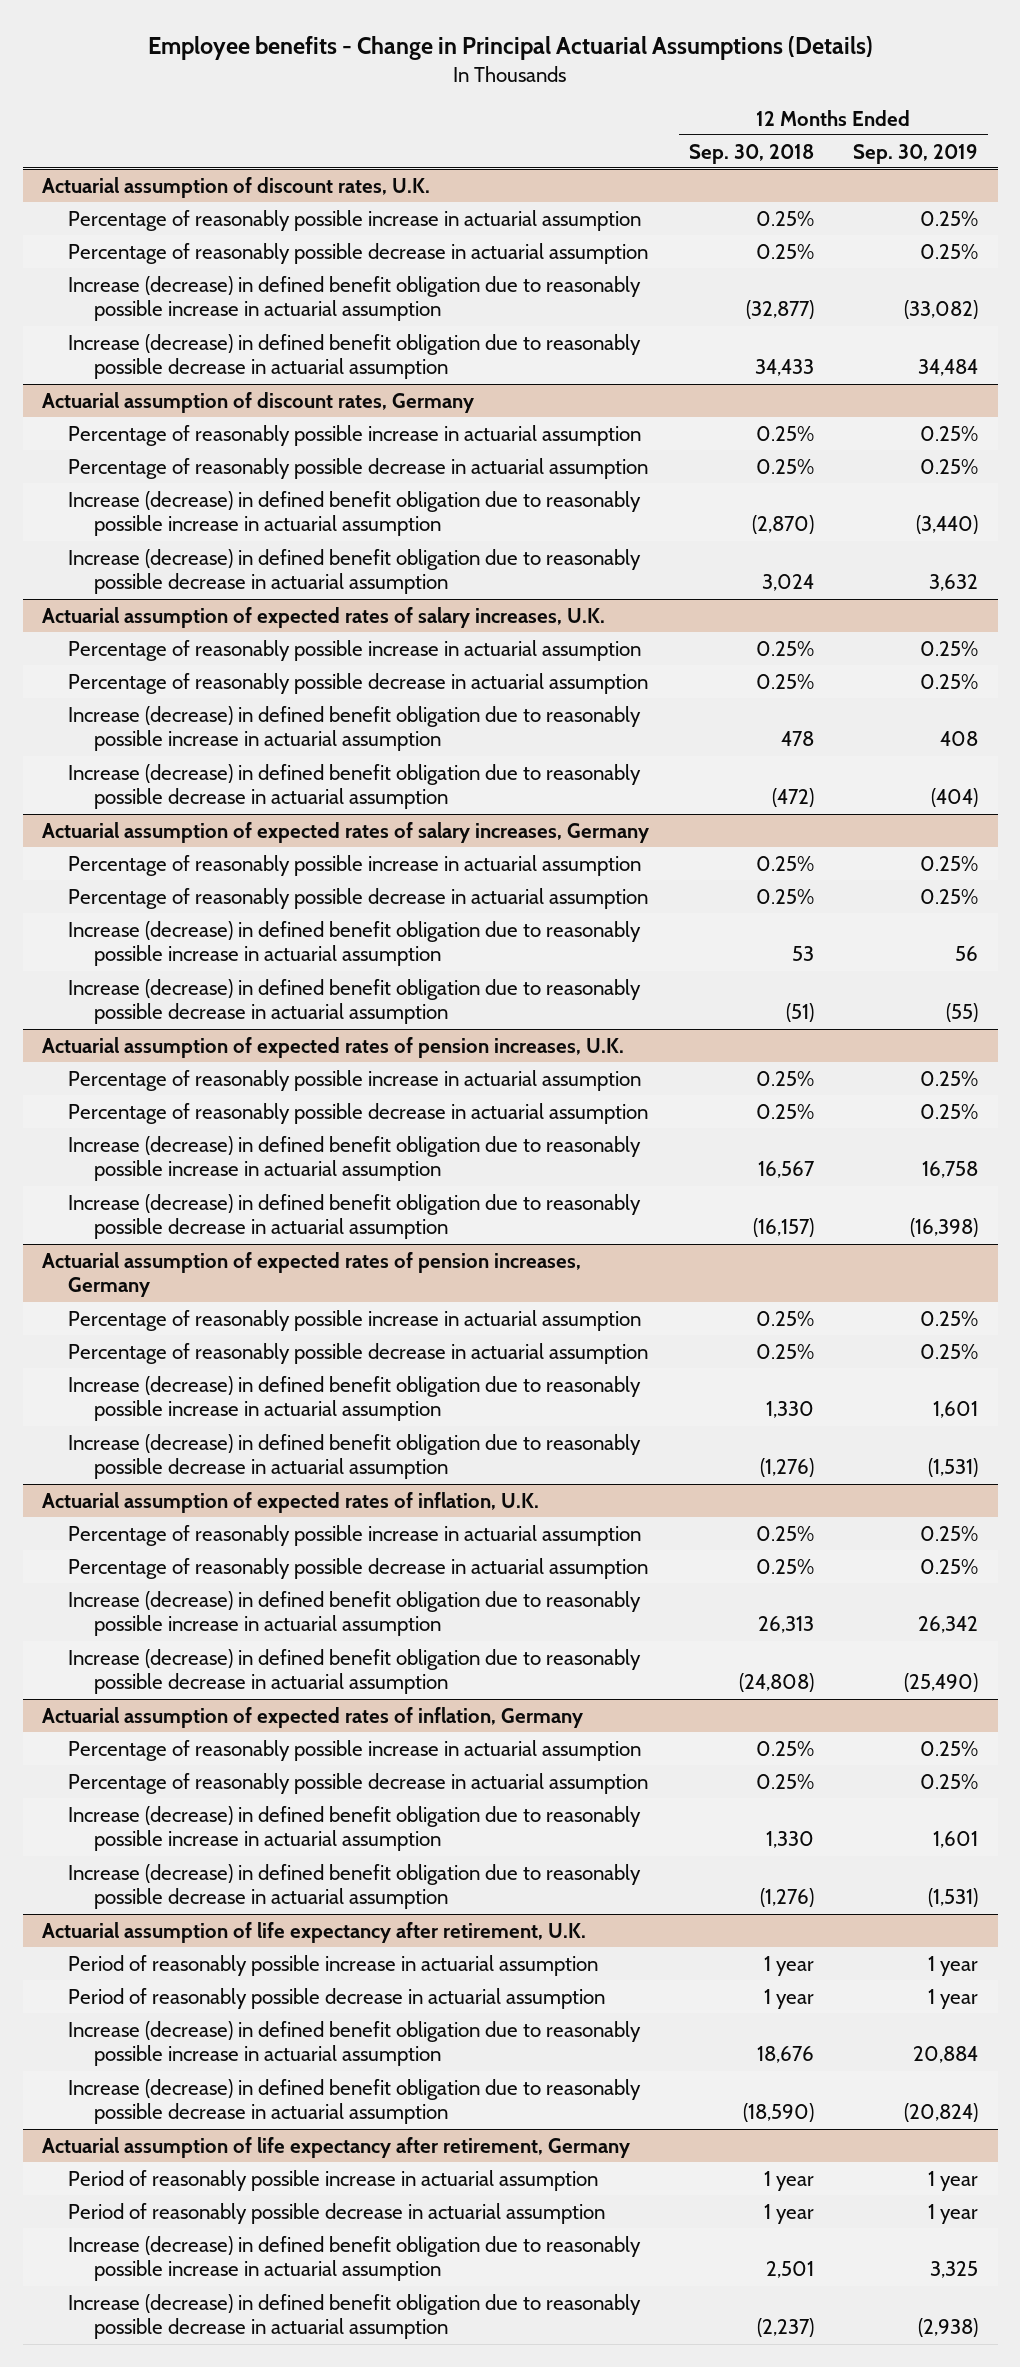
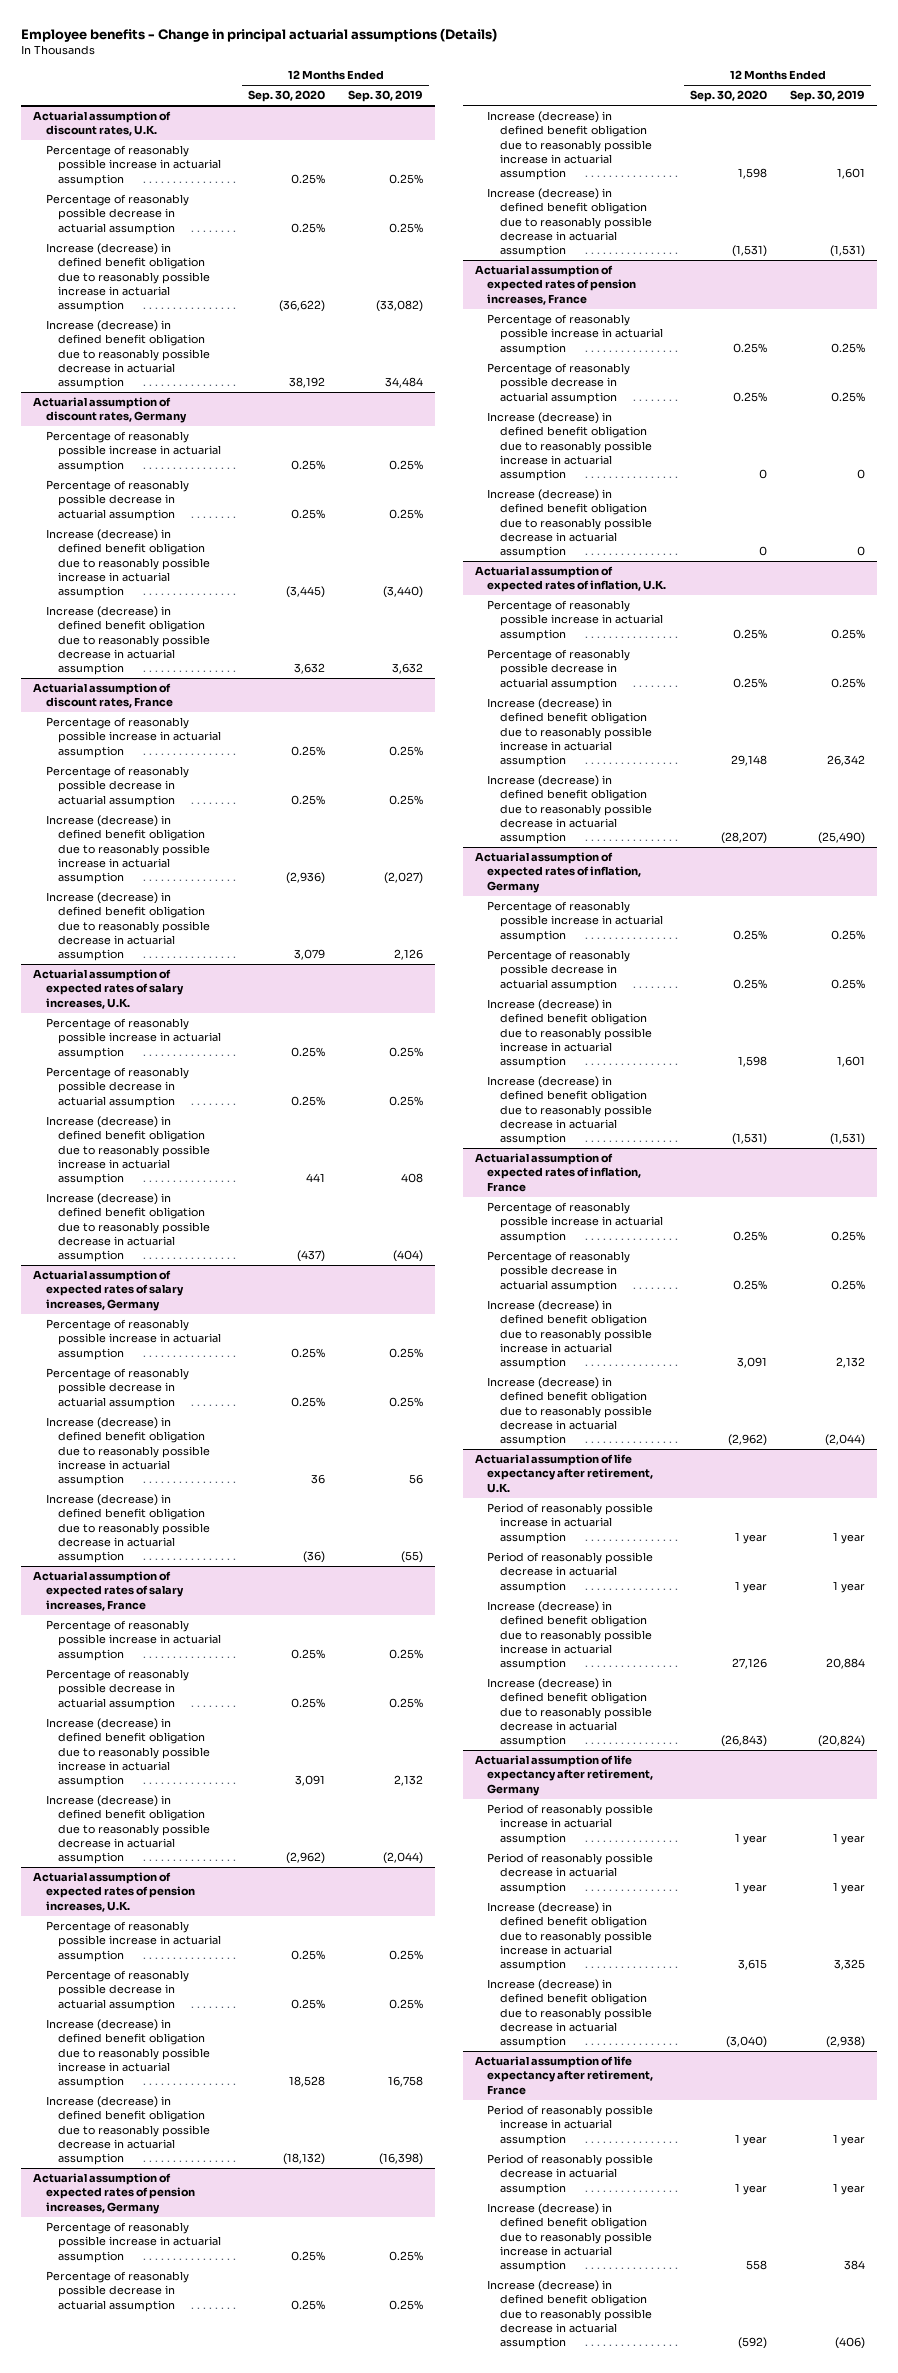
- Employee benefits - Change in Principal Actuarial Assumptions (Details)
+ Employee benefits - Change in principal actuarial assumptions (Details)
- | 12 Months Ended Sep. 30, 2018 | 12 Months Ended Sep. 30, 2019
+ | 12 Months Ended Sep. 30, 2020 | 12 Months Ended Sep. 30, 2019
+ Actuarial assumption of discount rates, France
+ Percentage of reasonably possible increase in actuarial assumption | 0.25% | 0.25%
+ Percentage of reasonably possible decrease in actuarial assumption | 0.25% | 0.25%
+ Increase (decrease) in defined benefit obligation due to reasonably possible increase in actuarial assumption | (2,936) | (2,027)
+ Increase (decrease) in defined benefit obligation due to reasonably possible decrease in actuarial assumption | 3,079 | 2,126
+ Actuarial assumption of expected rates of salary increases, France
+ Percentage of reasonably possible increase in actuarial assumption | 0.25% | 0.25%
+ Percentage of reasonably possible decrease in actuarial assumption | 0.25% | 0.25%
+ Increase (decrease) in defined benefit obligation due to reasonably possible increase in actuarial assumption | 3,091 | 2,132
+ Increase (decrease) in defined benefit obligation due to reasonably possible decrease in actuarial assumption | (2,962) | (2,044)
+ Actuarial assumption of expected rates of pension increases, France
+ Percentage of reasonably possible increase in actuarial assumption | 0.25% | 0.25%
+ Percentage of reasonably possible decrease in actuarial assumption | 0.25% | 0.25%
+ Increase (decrease) in defined benefit obligation due to reasonably possible increase in actuarial assumption | 0 | 0
+ Increase (decrease) in defined benefit obligation due to reasonably possible decrease in actuarial assumption | 0 | 0
+ Actuarial assumption of expected rates of inflation, France
+ Percentage of reasonably possible increase in actuarial assumption | 0.25% | 0.25%
+ Percentage of reasonably possible decrease in actuarial assumption | 0.25% | 0.25%
+ Increase (decrease) in defined benefit obligation due to reasonably possible increase in actuarial assumption | 3,091 | 2,132
+ Increase (decrease) in defined benefit obligation due to reasonably possible decrease in actuarial assumption | (2,962) | (2,044)
+ Actuarial assumption of life expectancy after retirement, France
+ Period of reasonably possible increase in actuarial assumption | 1 year | 1 year
+ Period of reasonably possible decrease in actuarial assumption | 1 year | 1 year
+ Increase (decrease) in defined benefit obligation due to reasonably possible increase in actuarial assumption | 558 | 384
+ Increase (decrease) in defined benefit obligation due to reasonably possible decrease in actuarial assumption | (592) | (406)

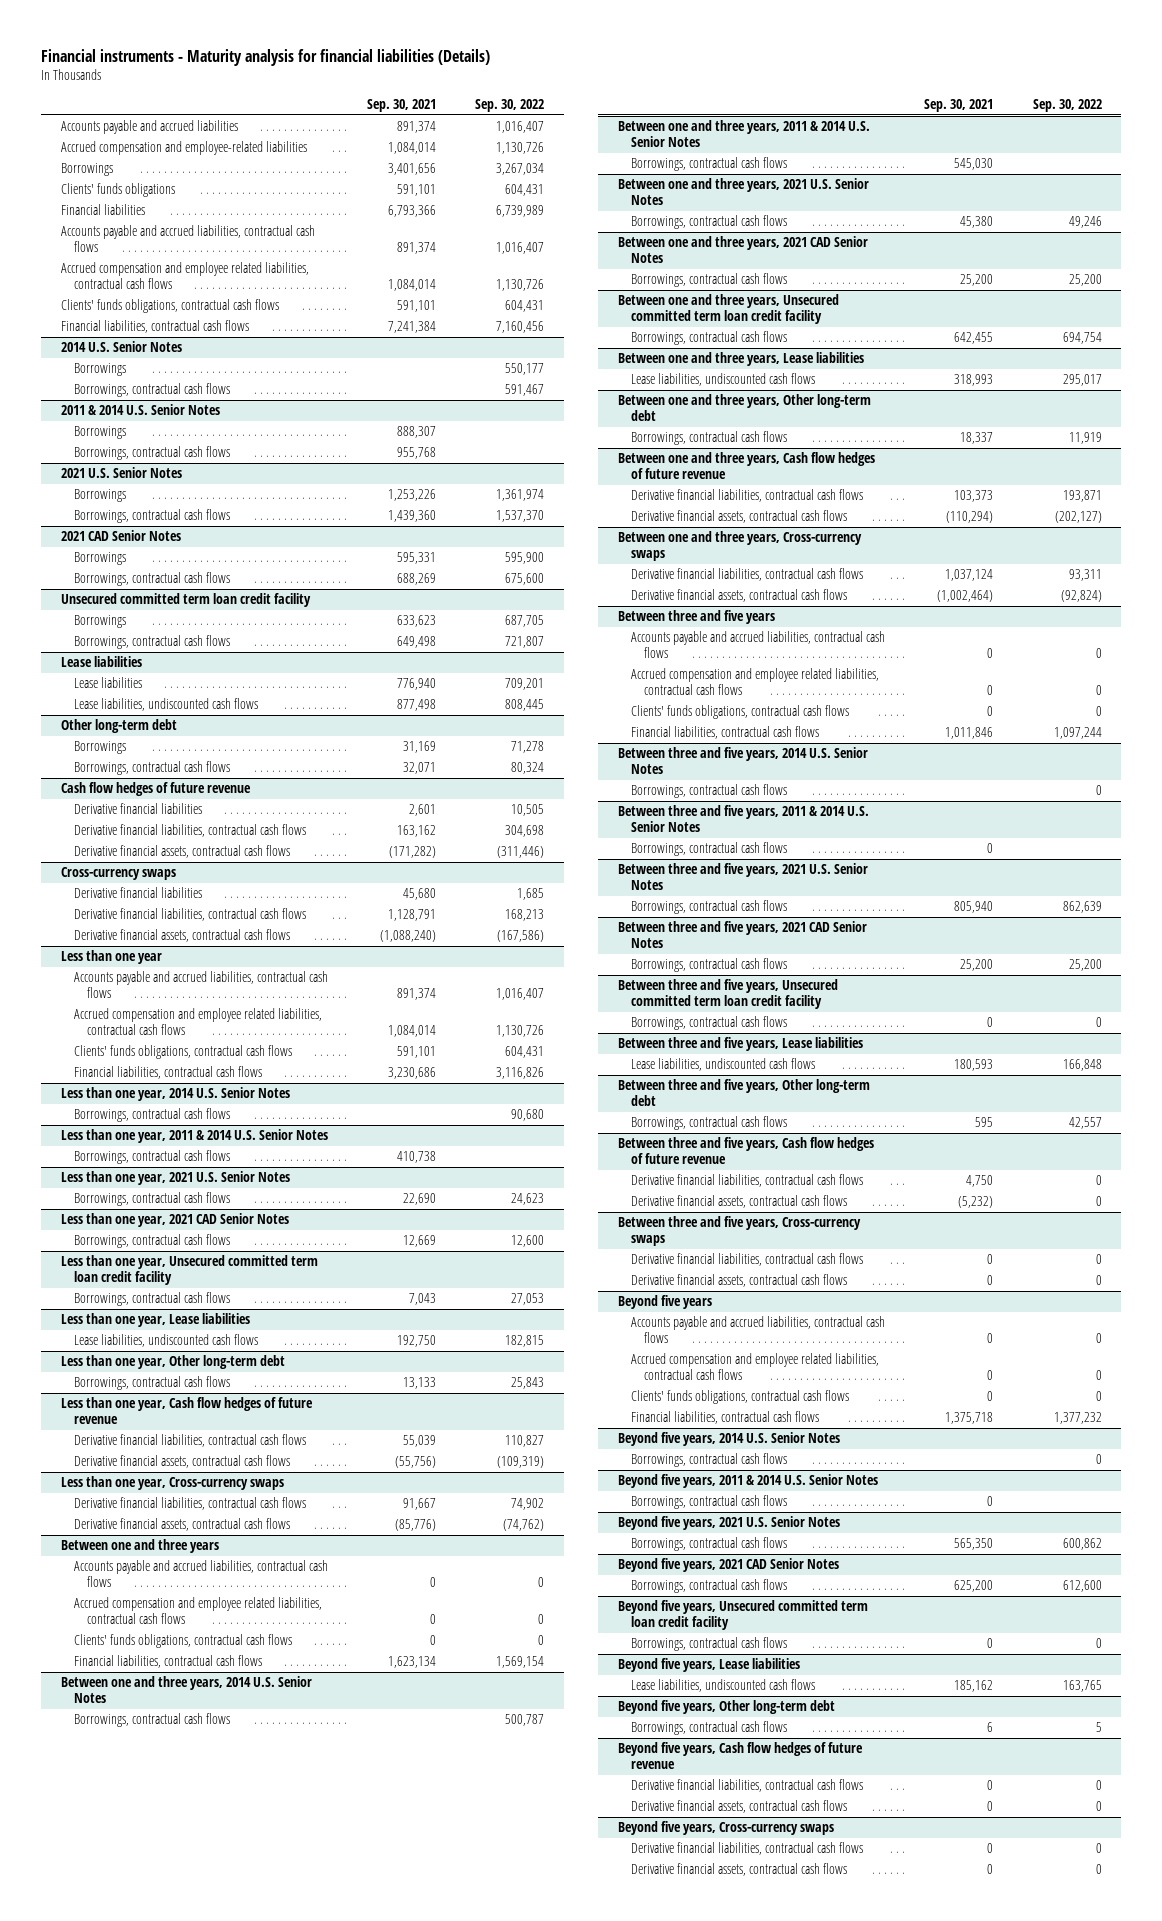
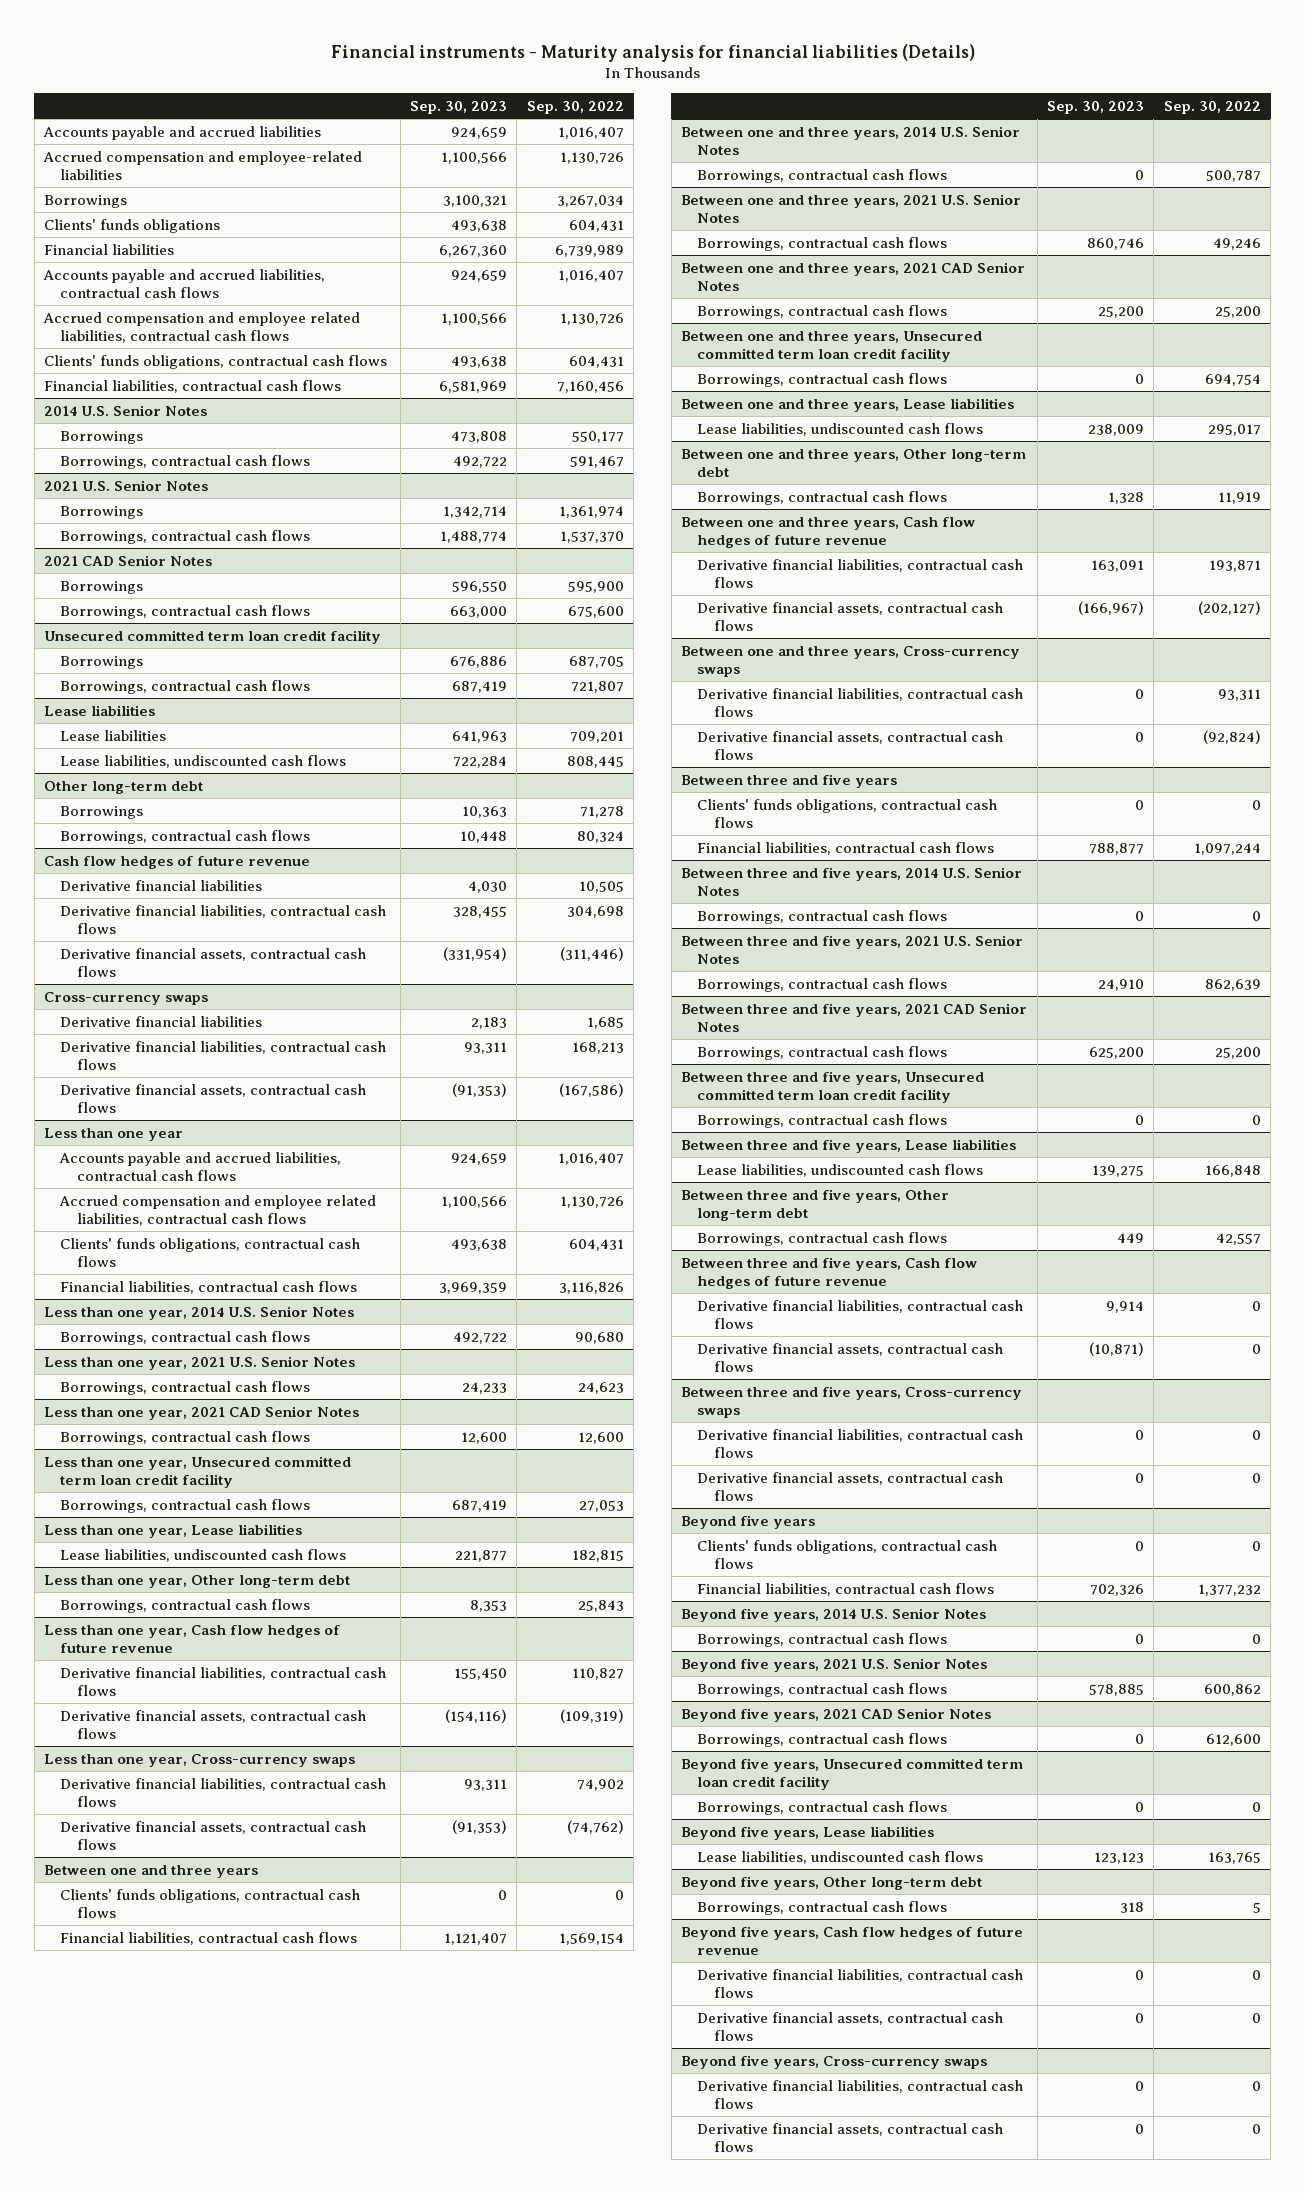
- | Sep. 30, 2021 | Sep. 30, 2022
+ | Sep. 30, 2023 | Sep. 30, 2022
- 2011 & 2014 U.S. Senior Notes
- Borrowings | 888,307 |
- Borrowings, contractual cash flows | 955,768 |
- Less than one year, 2011 & 2014 U.S. Senior Notes
- Borrowings, contractual cash flows | 410,738 |
@ Between one and three years
- Accounts payable and accrued liabilities, contractual cash flows | 0 | 0
- Accrued compensation and employee related liabilities, contractual cash flows | 0 | 0
- Between one and three years, 2011 & 2014 U.S. Senior Notes
- Borrowings, contractual cash flows | 545,030 |
@ Between three and five years
- Accounts payable and accrued liabilities, contractual cash flows | 0 | 0
- Accrued compensation and employee related liabilities, contractual cash flows | 0 | 0
- Between three and five years, 2011 & 2014 U.S. Senior Notes
- Borrowings, contractual cash flows | 0 |
@ Beyond five years
- Accounts payable and accrued liabilities, contractual cash flows | 0 | 0
- Accrued compensation and employee related liabilities, contractual cash flows | 0 | 0
- Beyond five years, 2011 & 2014 U.S. Senior Notes
- Borrowings, contractual cash flows | 0 |

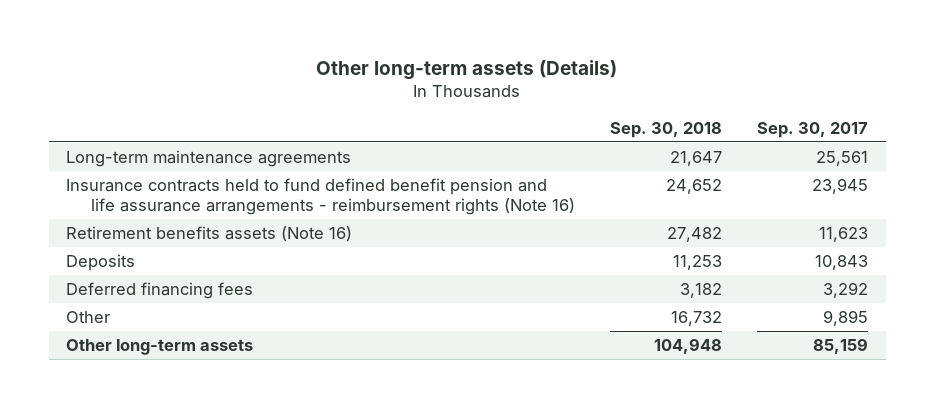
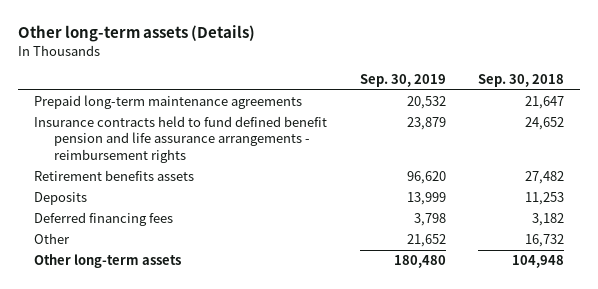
- | Sep. 30, 2018 | Sep. 30, 2017
+ | Sep. 30, 2019 | Sep. 30, 2018
- Long-term maintenance agreements | 21,647 | 25,561
- Insurance contracts held to fund defined benefit pension and life assurance arrangements - reimbursement rights (Note 16) | 24,652 | 23,945
- Retirement benefits assets (Note 16) | 27,482 | 11,623
+ Prepaid long-term maintenance agreements | 20,532 | 21,647
+ Insurance contracts held to fund defined benefit pension and life assurance arrangements - reimbursement rights | 23,879 | 24,652
+ Retirement benefits assets | 96,620 | 27,482

